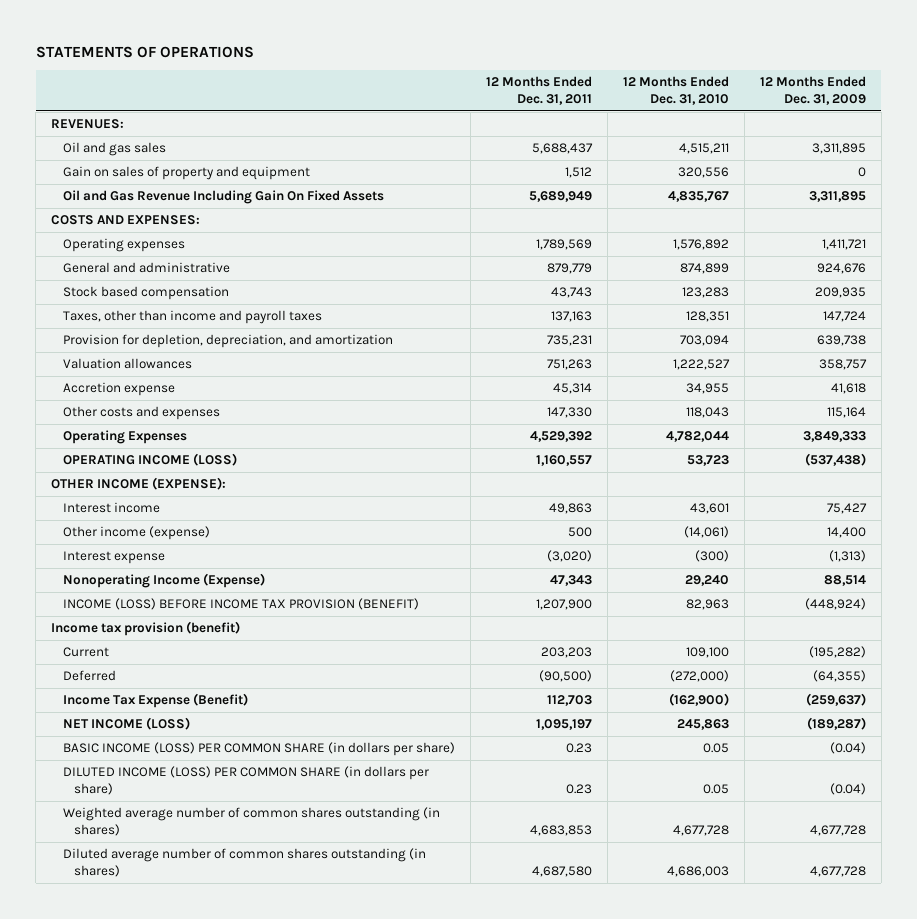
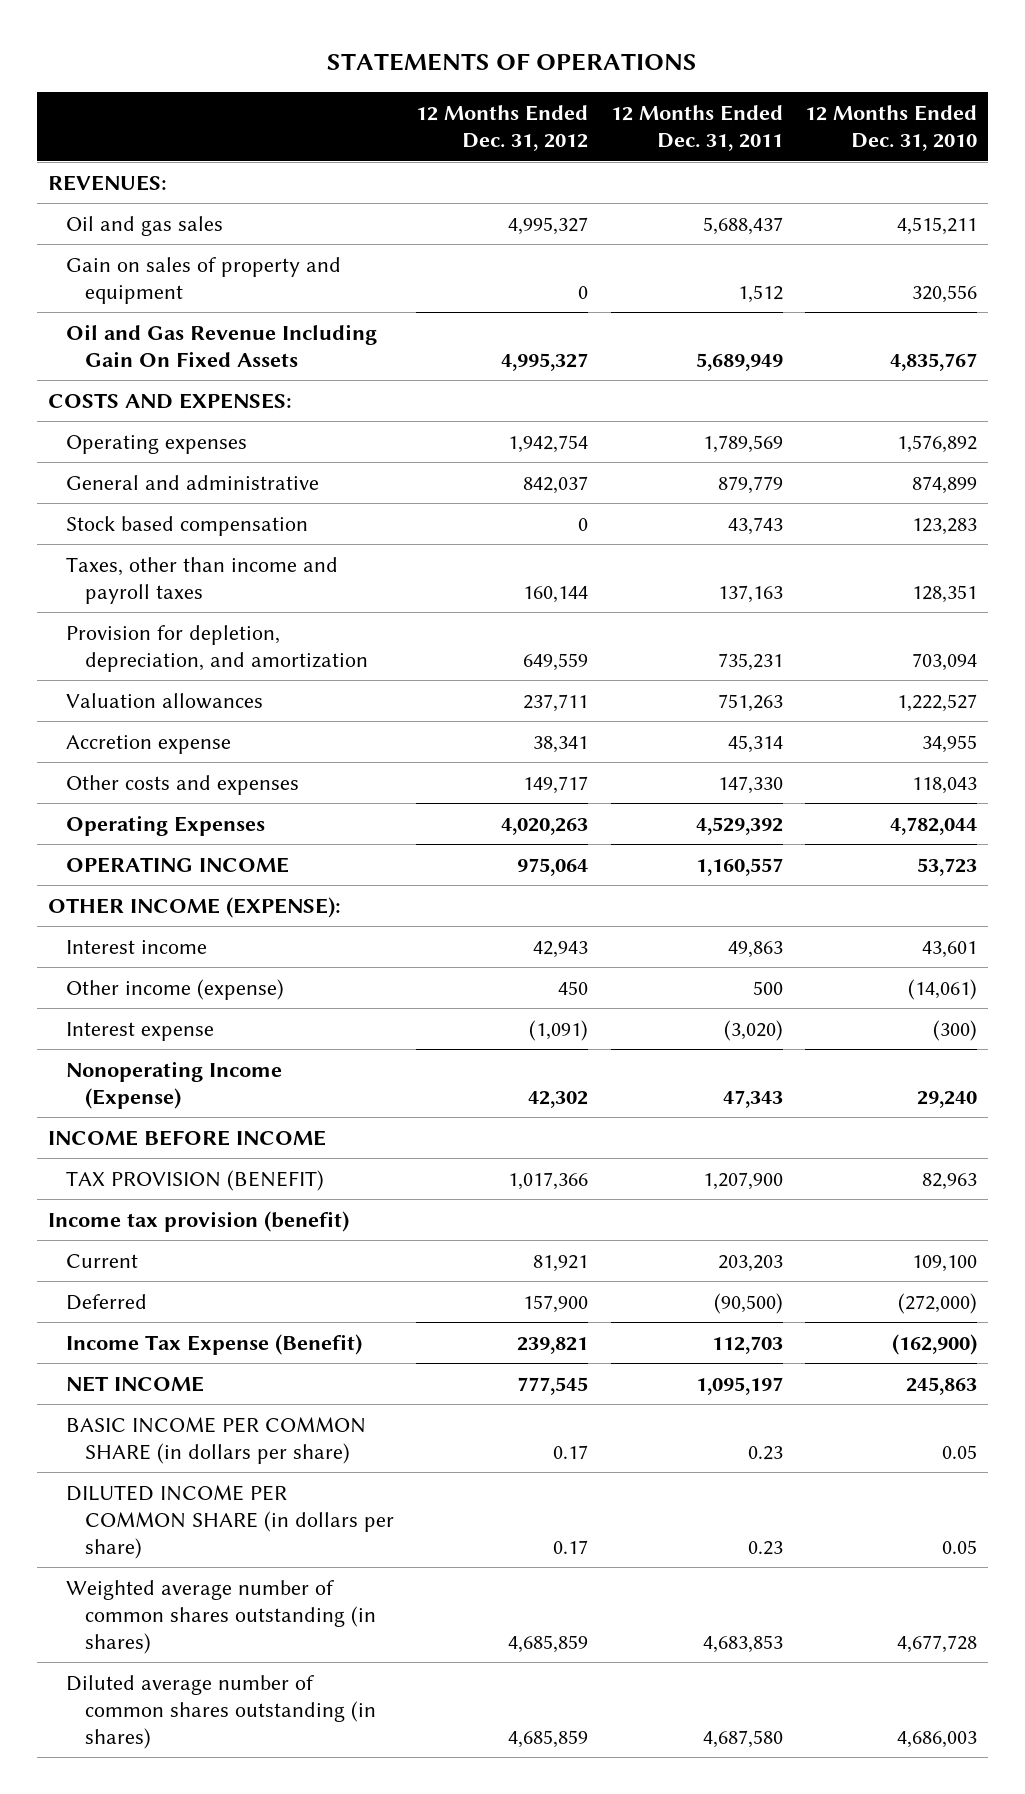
- | 12 Months Ended Dec. 31, 2011 | 12 Months Ended Dec. 31, 2010 | 12 Months Ended Dec. 31, 2009
+ | 12 Months Ended Dec. 31, 2012 | 12 Months Ended Dec. 31, 2011 | 12 Months Ended Dec. 31, 2010
- OPERATING INCOME (LOSS) | 1,160,557 | 53,723 | (537,438)
+ OPERATING INCOME | 975,064 | 1,160,557 | 53,723
- INCOME (LOSS) BEFORE INCOME TAX PROVISION (BENEFIT) | 1,207,900 | 82,963 | (448,924)
+ INCOME BEFORE INCOME
+ TAX PROVISION (BENEFIT) | 1,017,366 | 1,207,900 | 82,963
- NET INCOME (LOSS) | 1,095,197 | 245,863 | (189,287)
- BASIC INCOME (LOSS) PER COMMON SHARE (in dollars per share) | 0.23 | 0.05 | (0.04)
- DILUTED INCOME (LOSS) PER COMMON SHARE (in dollars per share) | 0.23 | 0.05 | (0.04)
+ NET INCOME | 777,545 | 1,095,197 | 245,863
+ BASIC INCOME PER COMMON SHARE (in dollars per share) | 0.17 | 0.23 | 0.05
+ DILUTED INCOME PER COMMON SHARE (in dollars per share) | 0.17 | 0.23 | 0.05

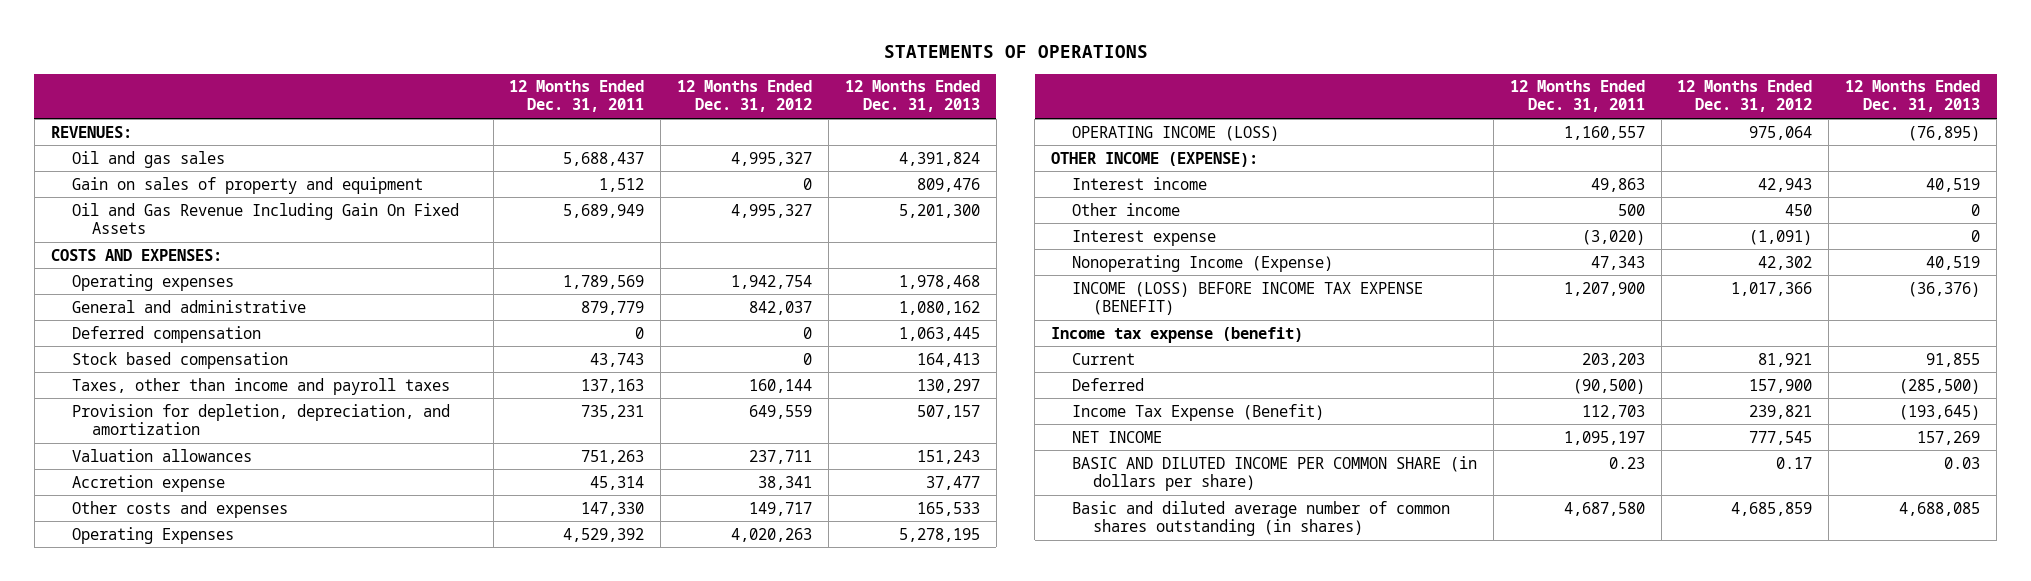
- | 12 Months Ended Dec. 31, 2012 | 12 Months Ended Dec. 31, 2011 | 12 Months Ended Dec. 31, 2010
+ | 12 Months Ended Dec. 31, 2011 | 12 Months Ended Dec. 31, 2012 | 12 Months Ended Dec. 31, 2013
+ Deferred compensation | 0 | 0 | 1,063,445
- OPERATING INCOME | 975,064 | 1,160,557 | 53,723
+ OPERATING INCOME (LOSS) | 1,160,557 | 975,064 | (76,895)
- Other income (expense) | 450 | 500 | (14,061)
+ Other income | 500 | 450 | 0
- INCOME BEFORE INCOME
- TAX PROVISION (BENEFIT) | 1,017,366 | 1,207,900 | 82,963
- Income tax provision (benefit)
+ INCOME (LOSS) BEFORE INCOME TAX EXPENSE (BENEFIT) | 1,207,900 | 1,017,366 | (36,376)
+ Income tax expense (benefit)
- BASIC INCOME PER COMMON SHARE (in dollars per share) | 0.17 | 0.23 | 0.05
- DILUTED INCOME PER COMMON SHARE (in dollars per share) | 0.17 | 0.23 | 0.05
- Weighted average number of common shares outstanding (in shares) | 4,685,859 | 4,683,853 | 4,677,728
- Diluted average number of common shares outstanding (in shares) | 4,685,859 | 4,687,580 | 4,686,003
+ BASIC AND DILUTED INCOME PER COMMON SHARE (in dollars per share) | 0.23 | 0.17 | 0.03
+ Basic and diluted average number of common shares outstanding (in shares) | 4,687,580 | 4,685,859 | 4,688,085

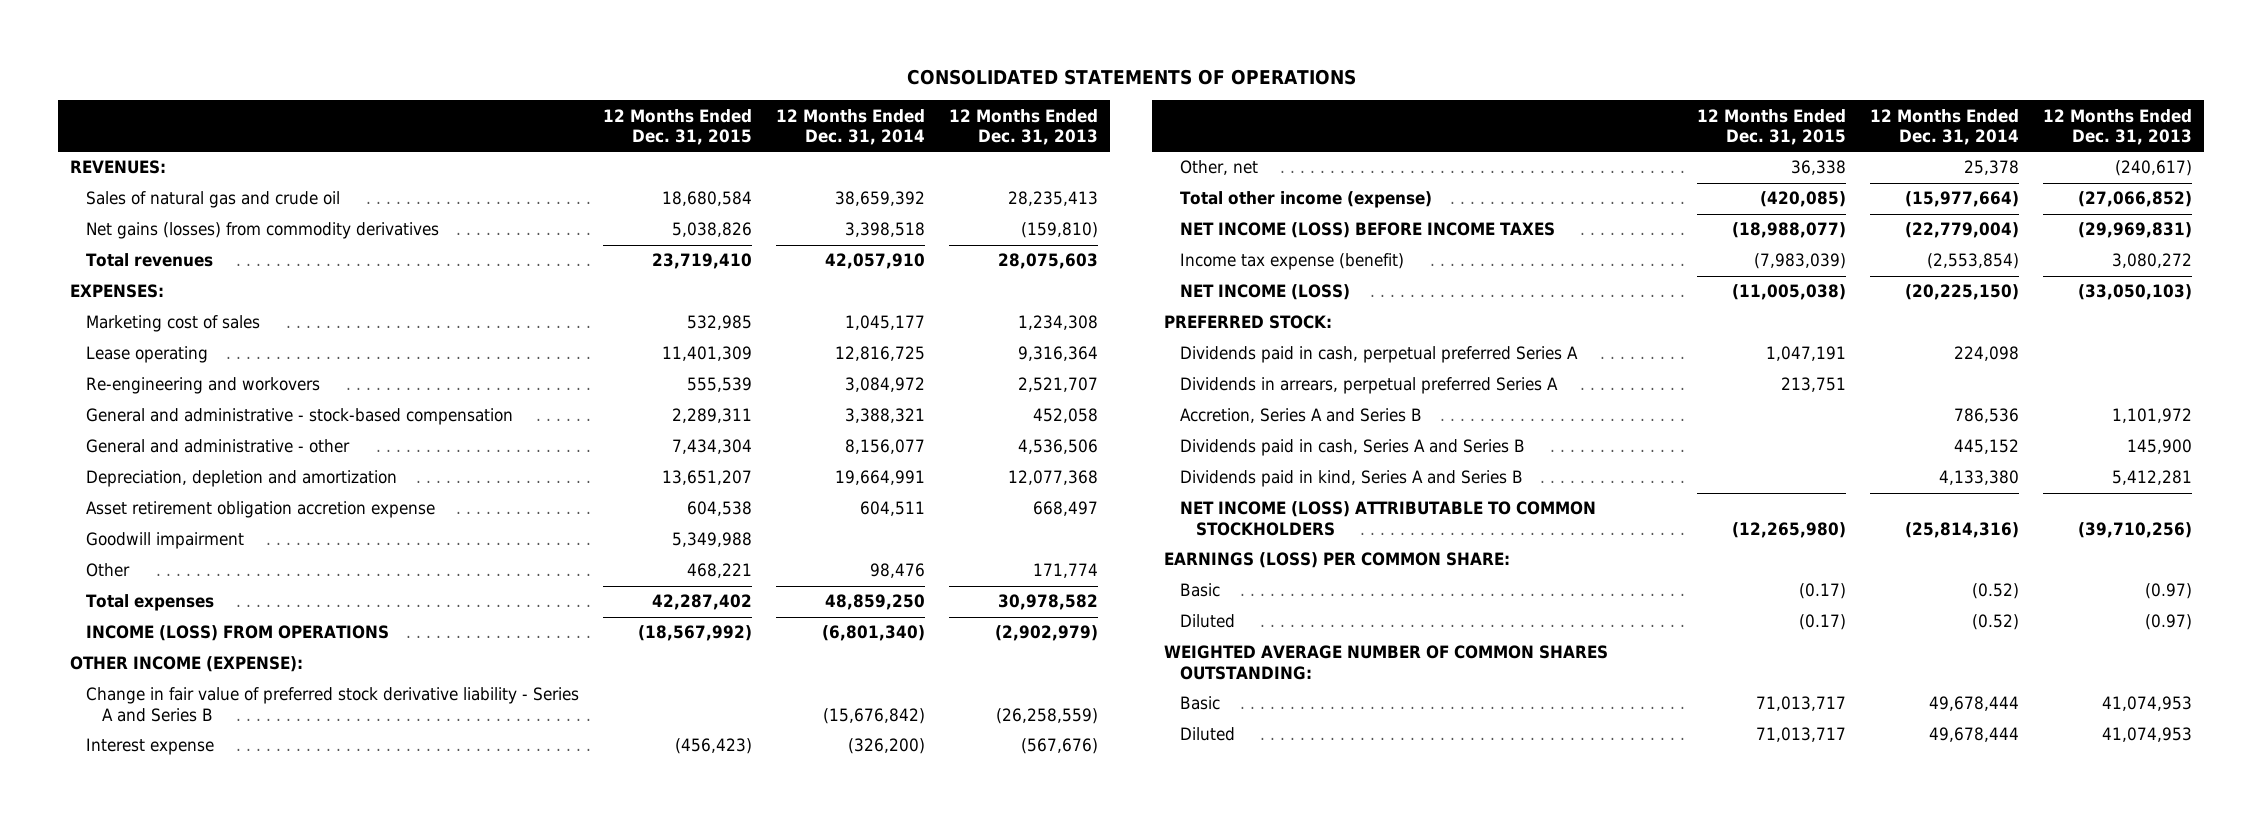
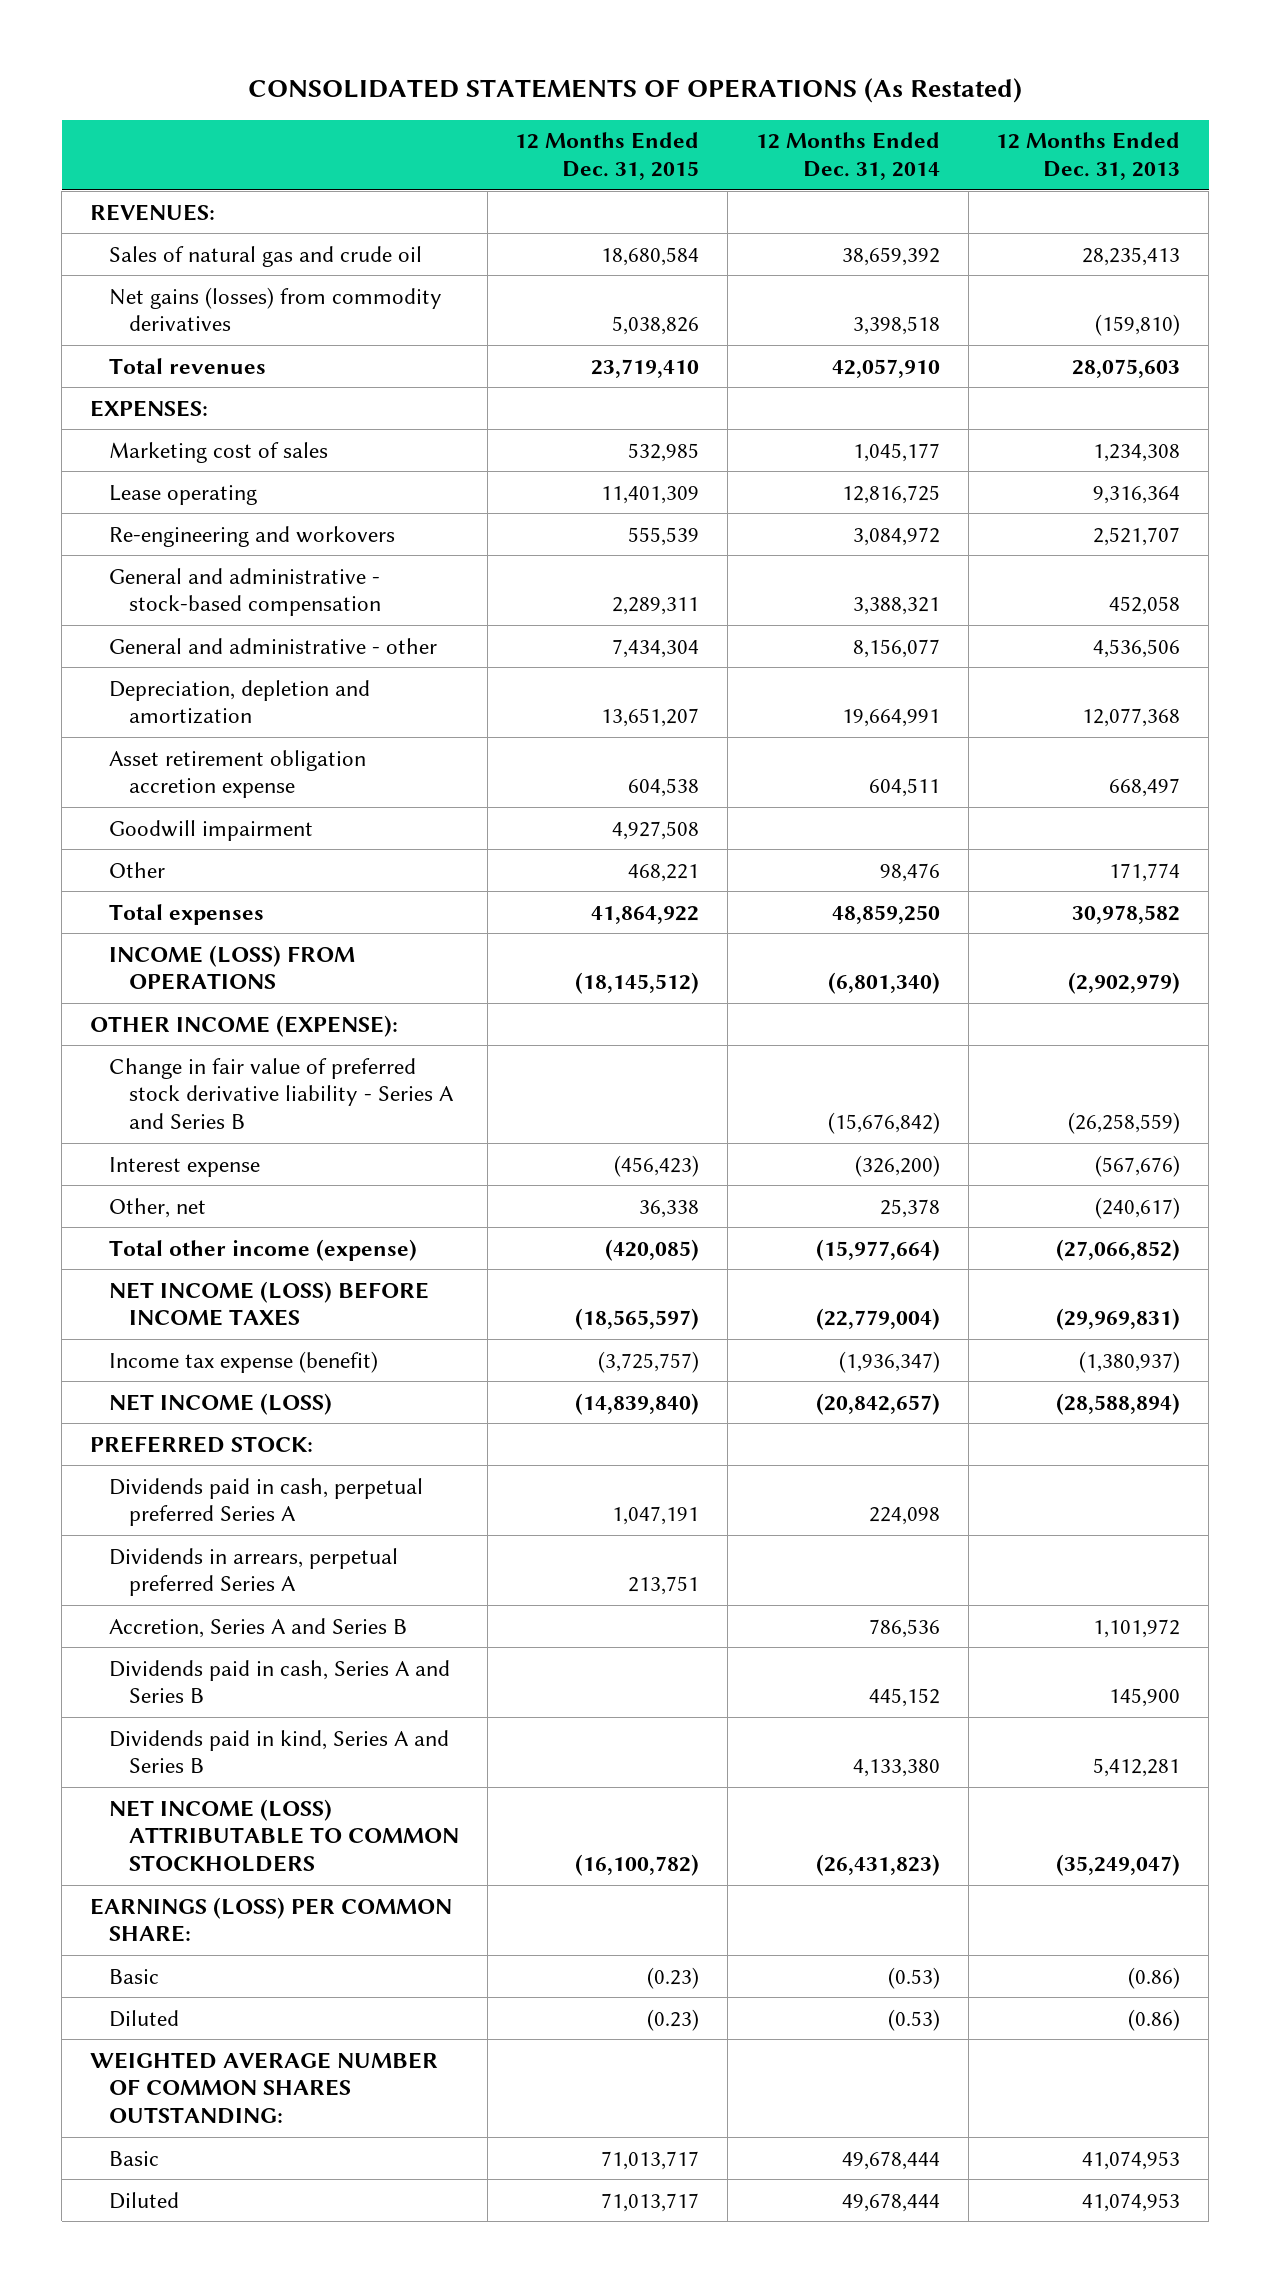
- CONSOLIDATED STATEMENTS OF OPERATIONS
+ CONSOLIDATED STATEMENTS OF OPERATIONS (As Restated)
- Goodwill impairment | 5,349,988 | |
+ Goodwill impairment | 4,927,508 | |
- Total expenses | 42,287,402 | 48,859,250 | 30,978,582
- INCOME (LOSS) FROM OPERATIONS | (18,567,992) | (6,801,340) | (2,902,979)
+ Total expenses | 41,864,922 | 48,859,250 | 30,978,582
+ INCOME (LOSS) FROM OPERATIONS | (18,145,512) | (6,801,340) | (2,902,979)
- NET INCOME (LOSS) BEFORE INCOME TAXES | (18,988,077) | (22,779,004) | (29,969,831)
- Income tax expense (benefit) | (7,983,039) | (2,553,854) | 3,080,272
- NET INCOME (LOSS) | (11,005,038) | (20,225,150) | (33,050,103)
+ NET INCOME (LOSS) BEFORE INCOME TAXES | (18,565,597) | (22,779,004) | (29,969,831)
+ Income tax expense (benefit) | (3,725,757) | (1,936,347) | (1,380,937)
+ NET INCOME (LOSS) | (14,839,840) | (20,842,657) | (28,588,894)
- NET INCOME (LOSS) ATTRIBUTABLE TO COMMON STOCKHOLDERS | (12,265,980) | (25,814,316) | (39,710,256)
+ NET INCOME (LOSS) ATTRIBUTABLE TO COMMON STOCKHOLDERS | (16,100,782) | (26,431,823) | (35,249,047)
- Basic | (0.17) | (0.52) | (0.97)
- Diluted | (0.17) | (0.52) | (0.97)
+ Basic | (0.23) | (0.53) | (0.86)
+ Diluted | (0.23) | (0.53) | (0.86)

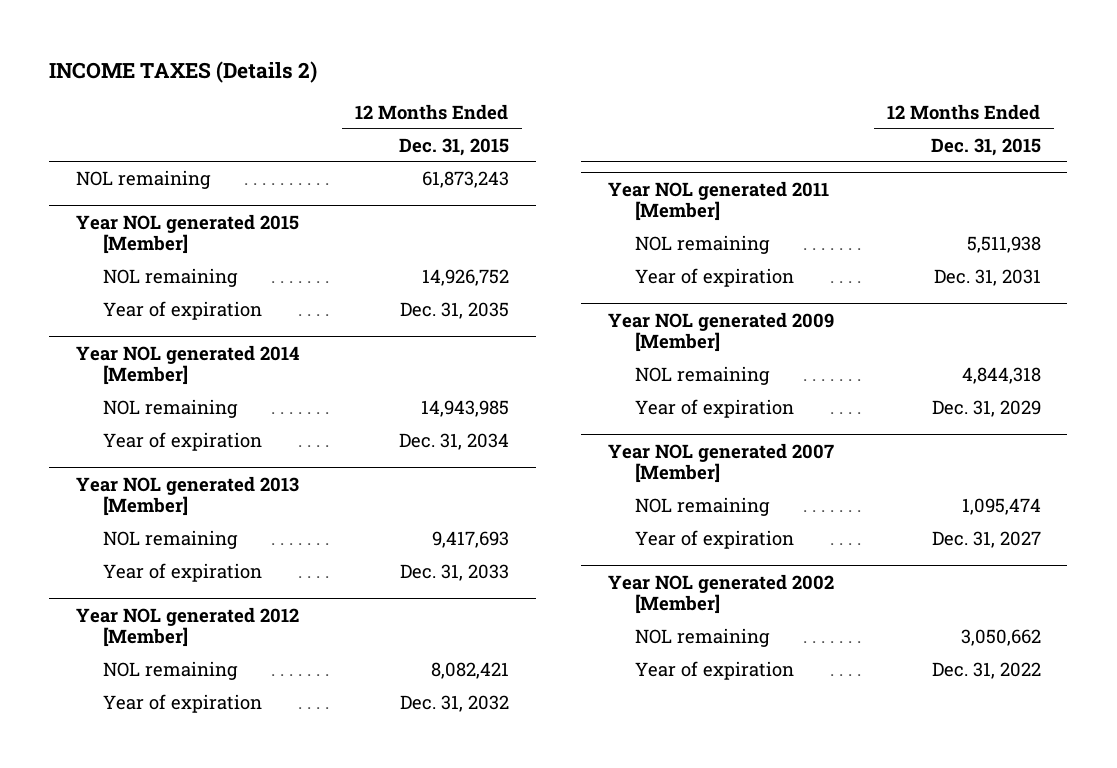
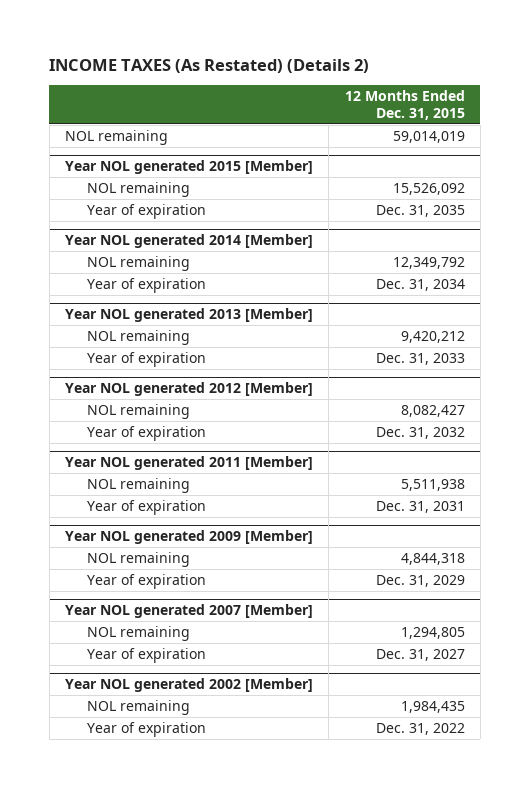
- INCOME TAXES (Details 2)
+ INCOME TAXES (As Restated) (Details 2)
- NOL remaining | 61,873,243
+ NOL remaining | 59,014,019
@ Year NOL generated 2015 [Member]
- NOL remaining | 14,926,752
+ NOL remaining | 15,526,092
@ Year NOL generated 2014 [Member]
- NOL remaining | 14,943,985
+ NOL remaining | 12,349,792
@ Year NOL generated 2013 [Member]
- NOL remaining | 9,417,693
+ NOL remaining | 9,420,212
@ Year NOL generated 2012 [Member]
- NOL remaining | 8,082,421
+ NOL remaining | 8,082,427
@ Year NOL generated 2007 [Member]
- NOL remaining | 1,095,474
+ NOL remaining | 1,294,805
@ Year NOL generated 2002 [Member]
- NOL remaining | 3,050,662
+ NOL remaining | 1,984,435

